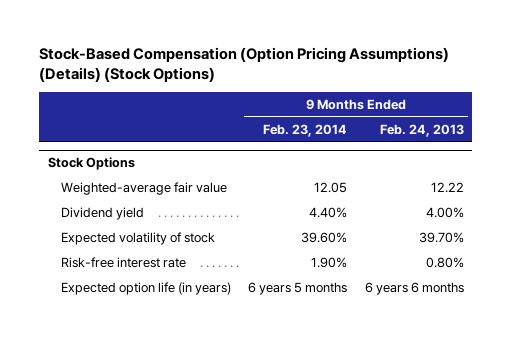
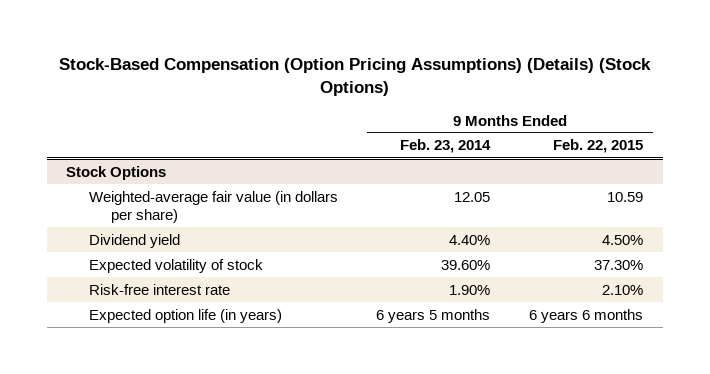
- | 9 Months Ended Feb. 23, 2014 | 9 Months Ended Feb. 24, 2013
+ | 9 Months Ended Feb. 23, 2014 | 9 Months Ended Feb. 22, 2015
@ Stock Options
- Weighted-average fair value | 12.05 | 12.22
+ Weighted-average fair value (in dollars per share) | 12.05 | 10.59

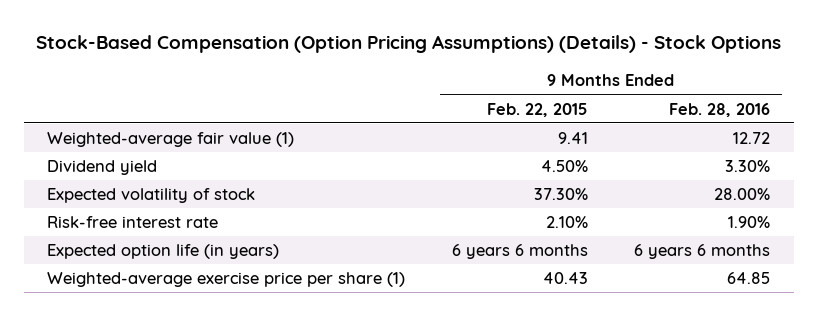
- Stock-Based Compensation (Option Pricing Assumptions) (Details) (Stock Options)
+ Stock-Based Compensation (Option Pricing Assumptions) (Details) - Stock Options
- | 9 Months Ended Feb. 23, 2014 | 9 Months Ended Feb. 22, 2015
+ | 9 Months Ended Feb. 22, 2015 | 9 Months Ended Feb. 28, 2016
- Stock Options
- Weighted-average fair value (in dollars per share) | 12.05 | 10.59
+ Weighted-average fair value (1) | 9.41 | 12.72
+ Weighted-average exercise price per share (1) | 40.43 | 64.85

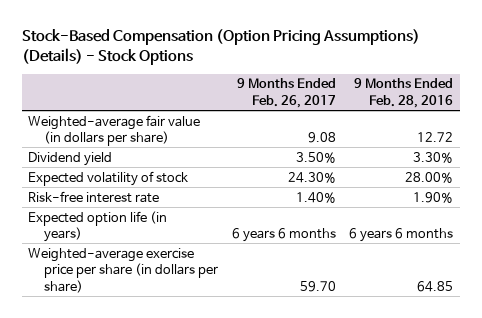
- | 9 Months Ended Feb. 22, 2015 | 9 Months Ended Feb. 28, 2016
+ | 9 Months Ended Feb. 26, 2017 | 9 Months Ended Feb. 28, 2016
- Weighted-average fair value (1) | 9.41 | 12.72
+ Weighted-average fair value (in dollars per share) | 9.08 | 12.72
- Weighted-average exercise price per share (1) | 40.43 | 64.85
+ Weighted-average exercise price per share (in dollars per share) | 59.70 | 64.85

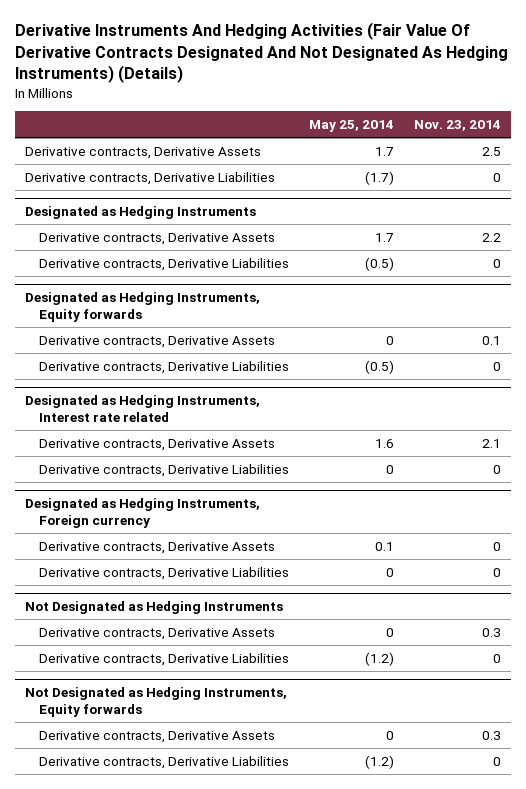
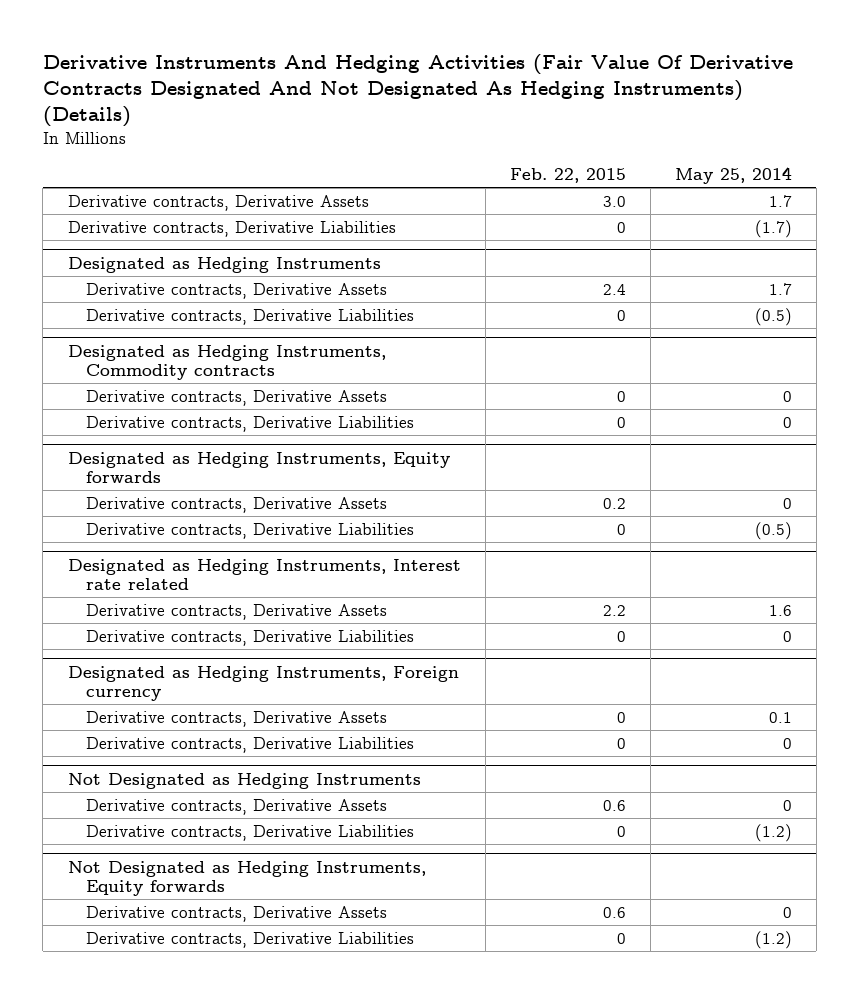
- | May 25, 2014 | Nov. 23, 2014
+ | Feb. 22, 2015 | May 25, 2014
+ Designated as Hedging Instruments, Commodity contracts
+ Derivative contracts, Derivative Assets | 0 | 0
+ Derivative contracts, Derivative Liabilities | 0 | 0

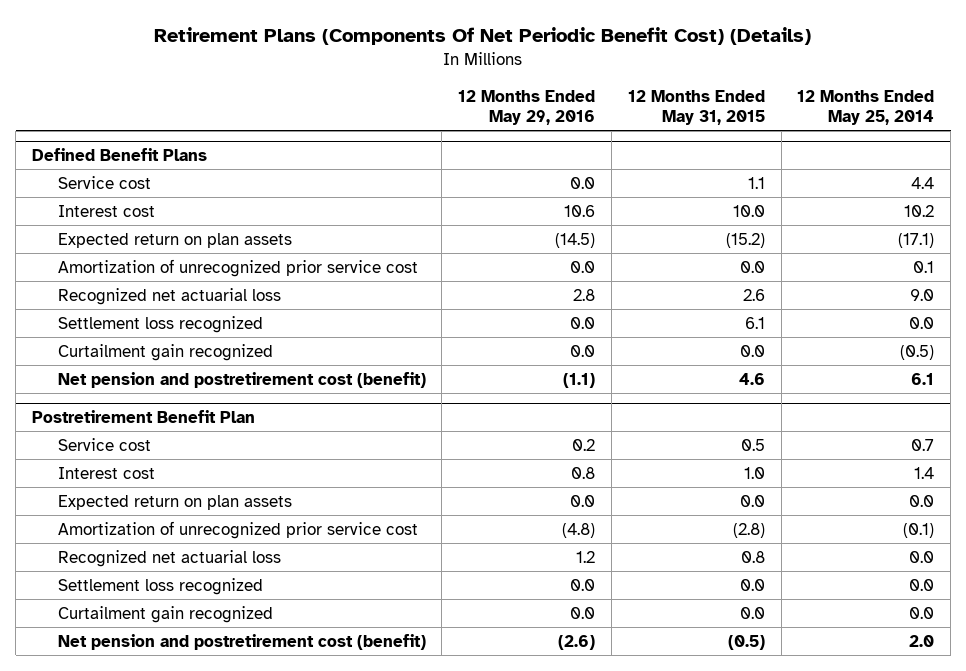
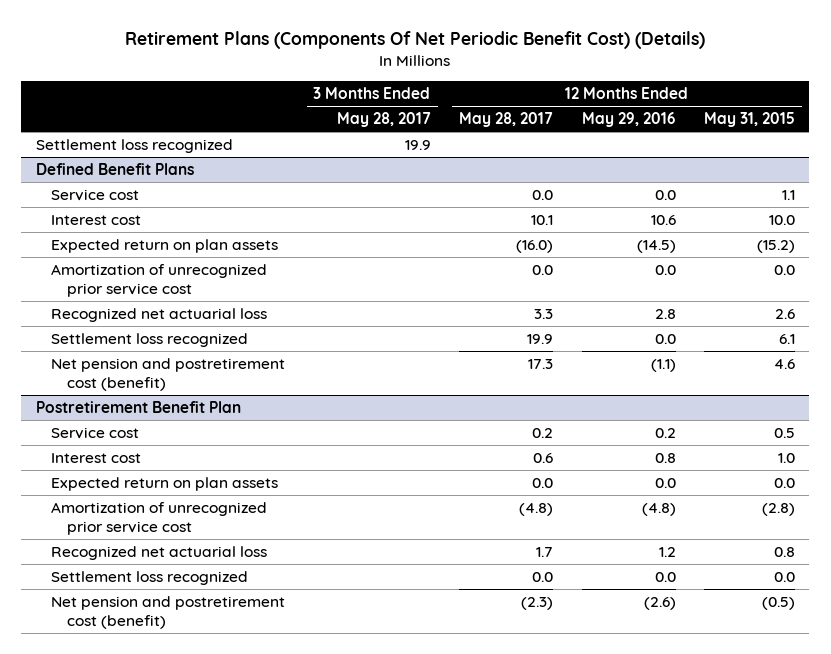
- | 12 Months Ended May 29, 2016 | 12 Months Ended May 31, 2015 | 12 Months Ended May 25, 2014
+ | 3 Months Ended May 28, 2017 | 12 Months Ended May 28, 2017 | 12 Months Ended May 29, 2016 | 12 Months Ended May 31, 2015
+ Settlement loss recognized | 19.9 | | |
@ Defined Benefit Plans
- Curtailment gain recognized | 0.0 | 0.0 | (0.5)
@ Postretirement Benefit Plan
- Curtailment gain recognized | 0.0 | 0.0 | 0.0

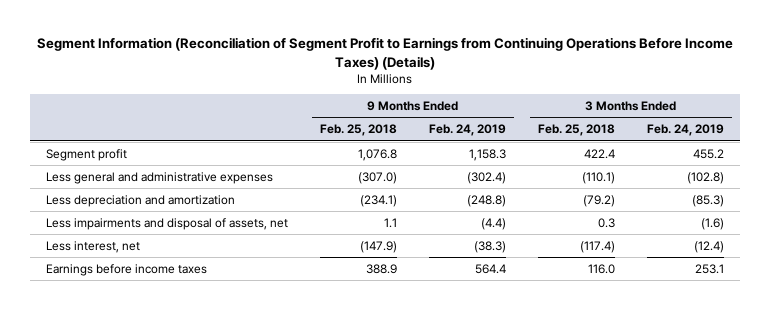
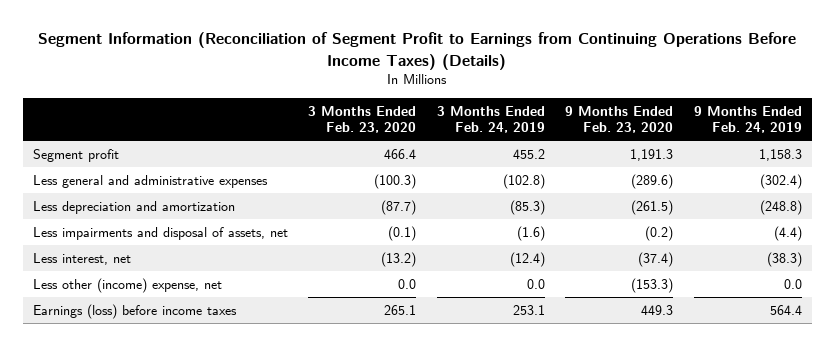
- | 9 Months Ended Feb. 25, 2018 | 9 Months Ended Feb. 24, 2019 | 3 Months Ended Feb. 25, 2018 | 3 Months Ended Feb. 24, 2019
+ | 3 Months Ended Feb. 23, 2020 | 3 Months Ended Feb. 24, 2019 | 9 Months Ended Feb. 23, 2020 | 9 Months Ended Feb. 24, 2019
- Earnings before income taxes | 388.9 | 564.4 | 116.0 | 253.1
+ Less other (income) expense, net | 0.0 | 0.0 | (153.3) | 0.0
+ Earnings (loss) before income taxes | 265.1 | 253.1 | 449.3 | 564.4

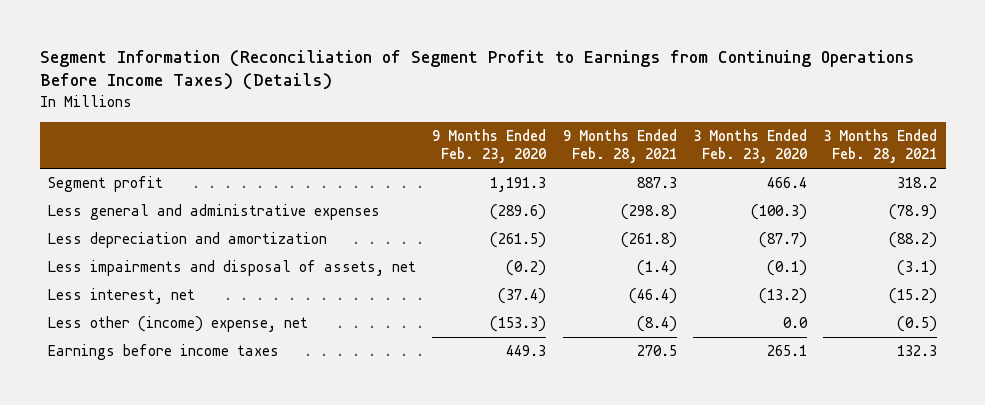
- | 3 Months Ended Feb. 23, 2020 | 3 Months Ended Feb. 24, 2019 | 9 Months Ended Feb. 23, 2020 | 9 Months Ended Feb. 24, 2019
+ | 9 Months Ended Feb. 23, 2020 | 9 Months Ended Feb. 28, 2021 | 3 Months Ended Feb. 23, 2020 | 3 Months Ended Feb. 28, 2021
- Earnings (loss) before income taxes | 265.1 | 253.1 | 449.3 | 564.4
+ Earnings before income taxes | 449.3 | 270.5 | 265.1 | 132.3

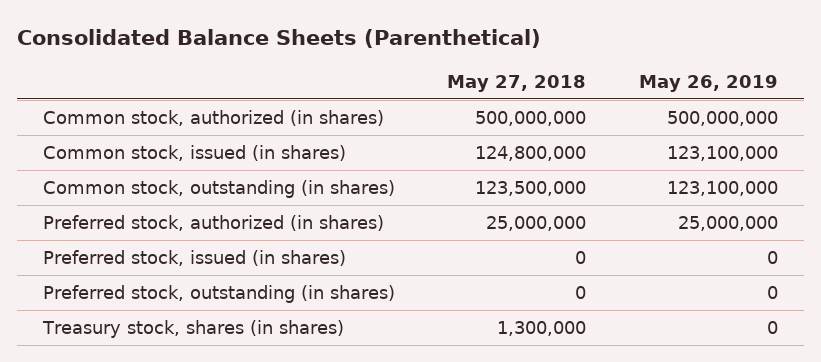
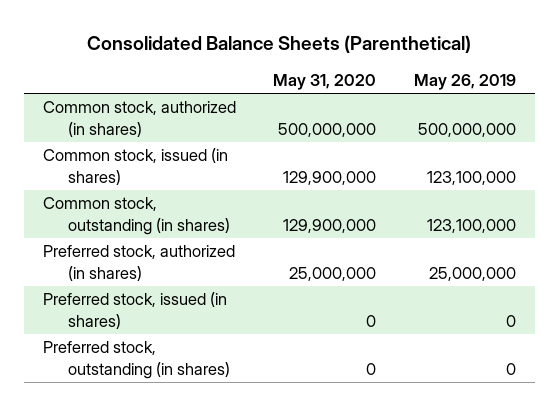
- | May 27, 2018 | May 26, 2019
+ | May 31, 2020 | May 26, 2019
- Treasury stock, shares (in shares) | 1,300,000 | 0

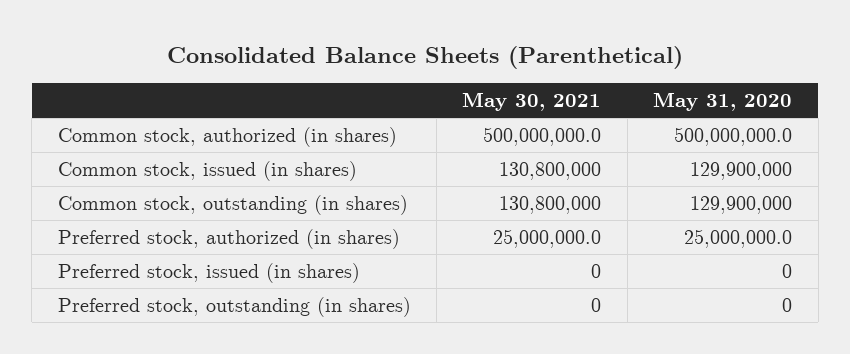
- | May 31, 2020 | May 26, 2019
+ | May 30, 2021 | May 31, 2020
- Common stock, authorized (in shares) | 500,000,000 | 500,000,000
+ Common stock, authorized (in shares) | 500,000,000.0 | 500,000,000.0
- Preferred stock, authorized (in shares) | 25,000,000 | 25,000,000
+ Preferred stock, authorized (in shares) | 25,000,000.0 | 25,000,000.0

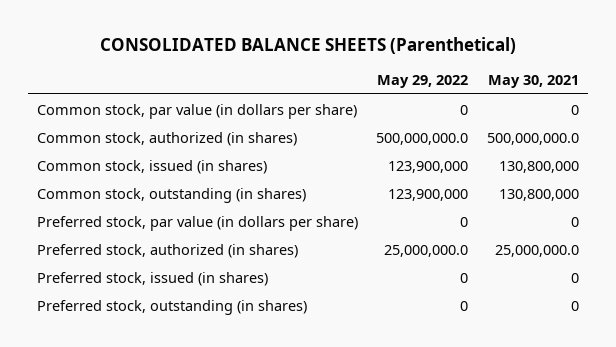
- Consolidated Balance Sheets (Parenthetical)
+ CONSOLIDATED BALANCE SHEETS (Parenthetical)
- | May 30, 2021 | May 31, 2020
+ | May 29, 2022 | May 30, 2021
+ Common stock, par value (in dollars per share) | 0 | 0
+ Preferred stock, par value (in dollars per share) | 0 | 0

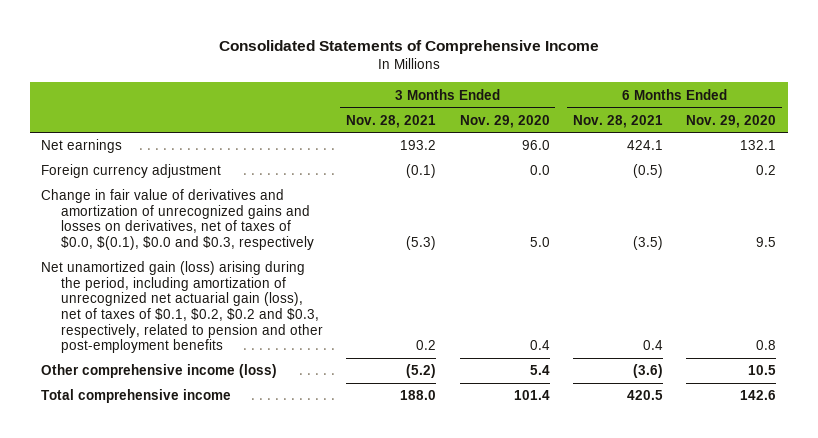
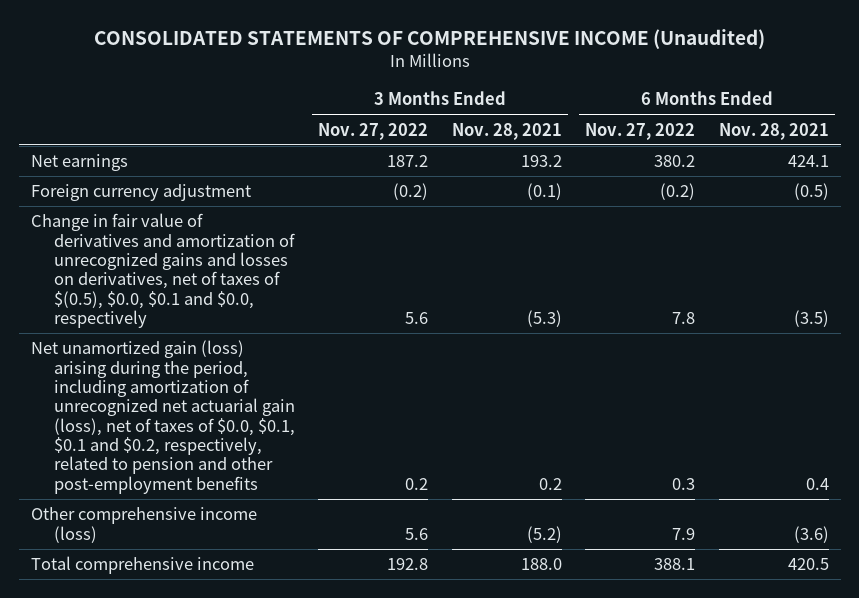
- Consolidated Statements of Comprehensive Income
+ CONSOLIDATED STATEMENTS OF COMPREHENSIVE INCOME (Unaudited)
- | 3 Months Ended Nov. 28, 2021 | 3 Months Ended Nov. 29, 2020 | 6 Months Ended Nov. 28, 2021 | 6 Months Ended Nov. 29, 2020
+ | 3 Months Ended Nov. 27, 2022 | 3 Months Ended Nov. 28, 2021 | 6 Months Ended Nov. 27, 2022 | 6 Months Ended Nov. 28, 2021
- Change in fair value of derivatives and amortization of unrecognized gains and losses on derivatives, net of taxes of $0.0, $(0.1), $0.0 and $0.3, respectively | (5.3) | 5.0 | (3.5) | 9.5
- Net unamortized gain (loss) arising during the period, including amortization of unrecognized net actuarial gain (loss), net of taxes of $0.1, $0.2, $0.2 and $0.3, respectively, related to pension and other post-employment benefits | 0.2 | 0.4 | 0.4 | 0.8
+ Change in fair value of derivatives and amortization of unrecognized gains and losses on derivatives, net of taxes of $(0.5), $0.0, $0.1 and $0.0, respectively | 5.6 | (5.3) | 7.8 | (3.5)
+ Net unamortized gain (loss) arising during the period, including amortization of unrecognized net actuarial gain (loss), net of taxes of $0.0, $0.1, $0.1 and $0.2, respectively, related to pension and other post-employment benefits | 0.2 | 0.2 | 0.3 | 0.4

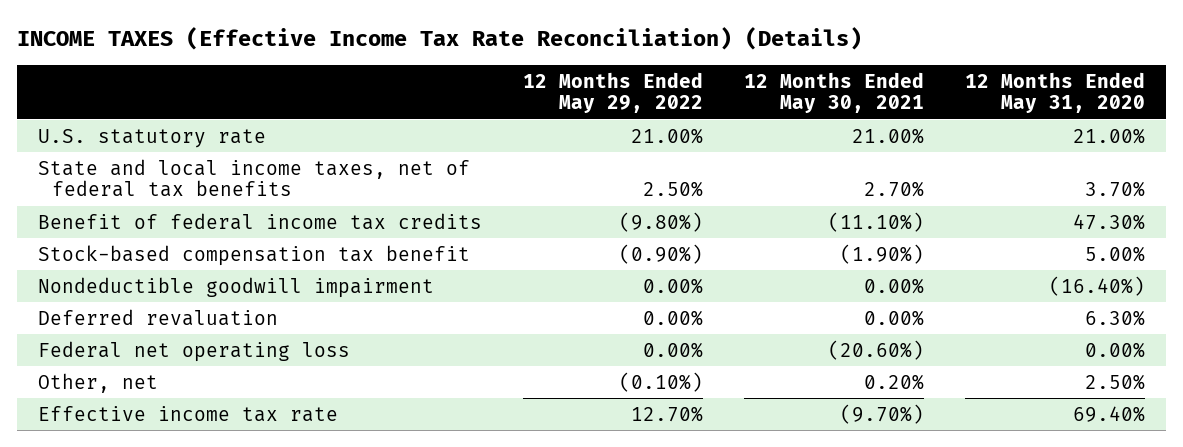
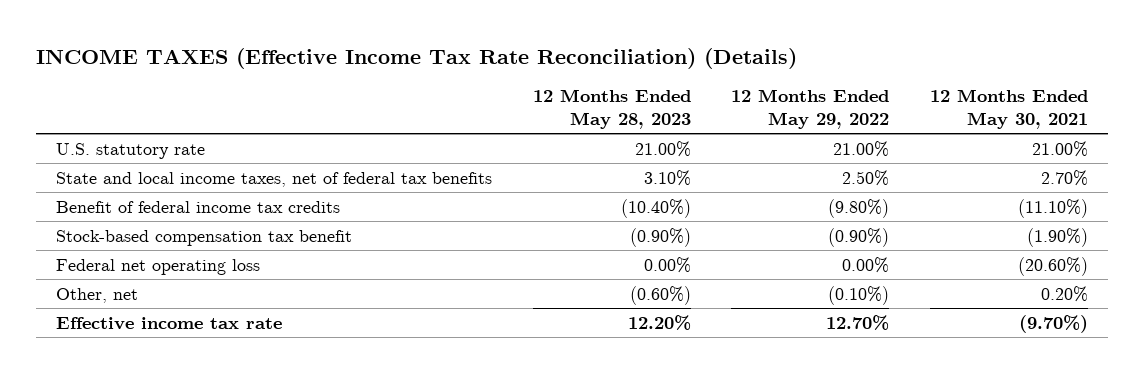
- | 12 Months Ended May 29, 2022 | 12 Months Ended May 30, 2021 | 12 Months Ended May 31, 2020
+ | 12 Months Ended May 28, 2023 | 12 Months Ended May 29, 2022 | 12 Months Ended May 30, 2021
- Nondeductible goodwill impairment | 0.00% | 0.00% | (16.40%)
- Deferred revaluation | 0.00% | 0.00% | 6.30%

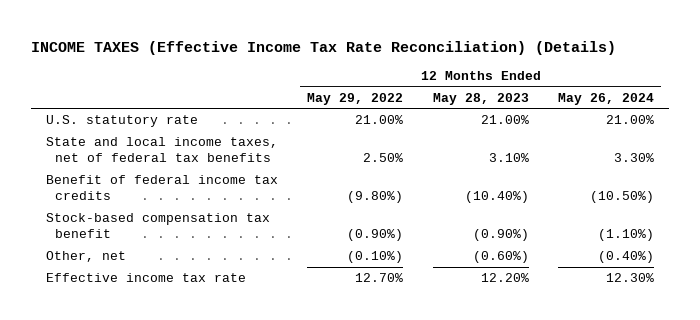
- | 12 Months Ended May 28, 2023 | 12 Months Ended May 29, 2022 | 12 Months Ended May 30, 2021
+ | 12 Months Ended May 29, 2022 | 12 Months Ended May 28, 2023 | 12 Months Ended May 26, 2024
- Federal net operating loss | 0.00% | 0.00% | (20.60%)

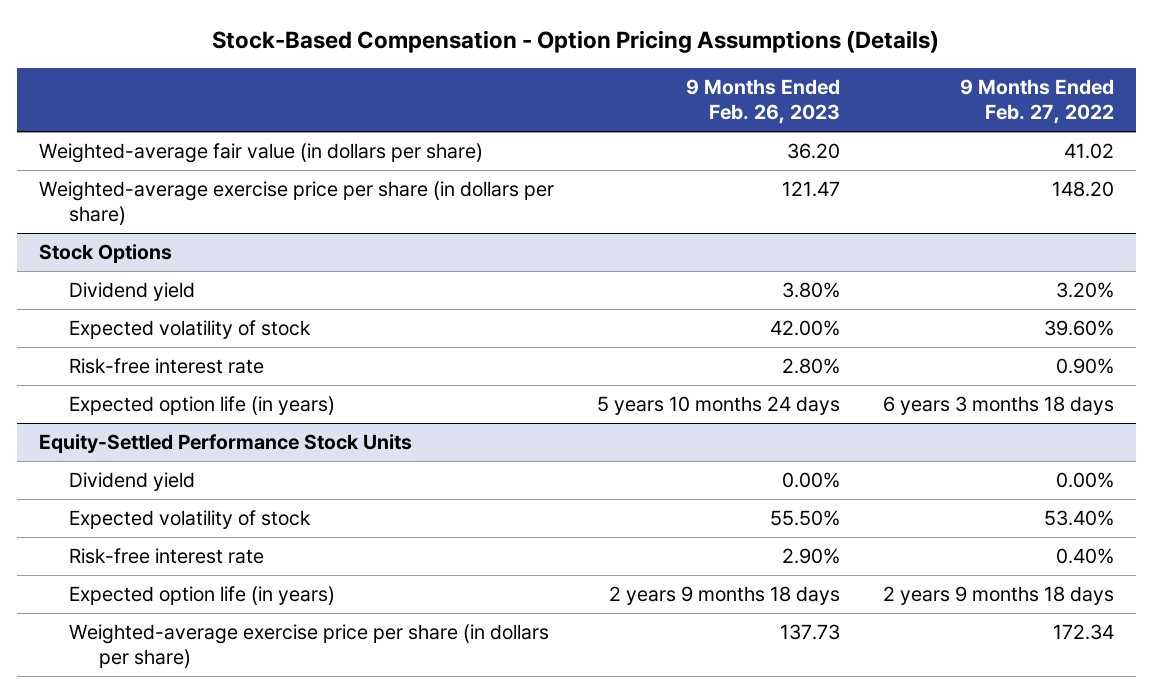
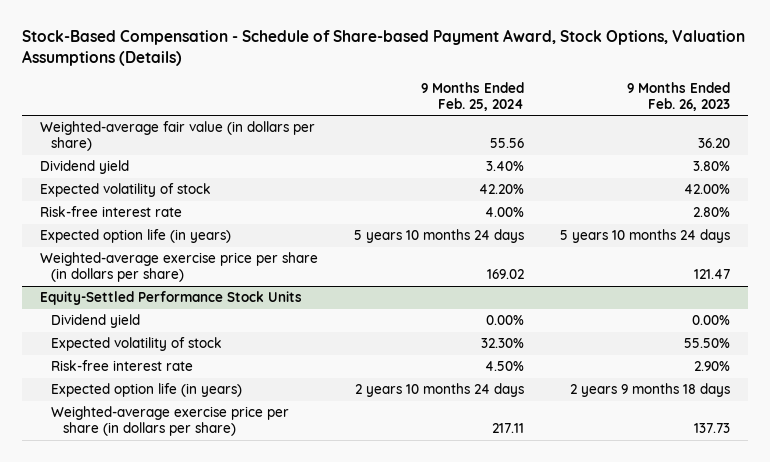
- Stock-Based Compensation - Option Pricing Assumptions (Details)
+ Stock-Based Compensation - Schedule of Share-based Payment Award, Stock Options, Valuation Assumptions (Details)
- | 9 Months Ended Feb. 26, 2023 | 9 Months Ended Feb. 27, 2022
+ | 9 Months Ended Feb. 25, 2024 | 9 Months Ended Feb. 26, 2023
- Stock Options
moved down: Weighted-average exercise price per share (in dollars per share) | 169.02 | 121.47

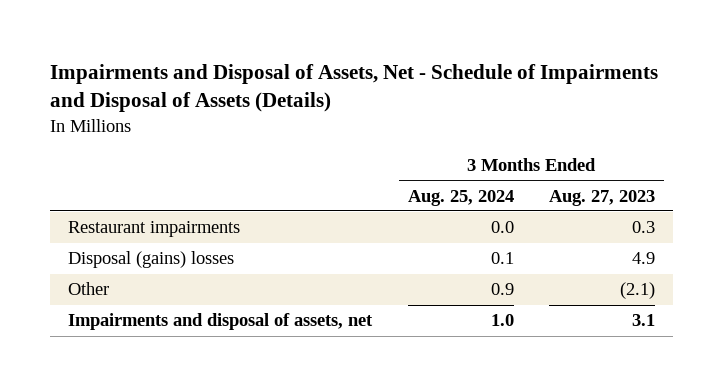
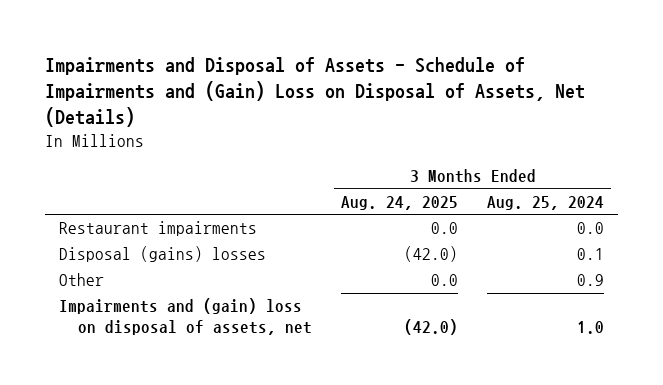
- Impairments and Disposal of Assets, Net - Schedule of Impairments and Disposal of Assets (Details)
+ Impairments and Disposal of Assets - Schedule of Impairments and (Gain) Loss on Disposal of Assets, Net (Details)
- | 3 Months Ended Aug. 25, 2024 | 3 Months Ended Aug. 27, 2023
+ | 3 Months Ended Aug. 24, 2025 | 3 Months Ended Aug. 25, 2024
- Impairments and disposal of assets, net | 1.0 | 3.1
+ Impairments and (gain) loss on disposal of assets, net | (42.0) | 1.0

